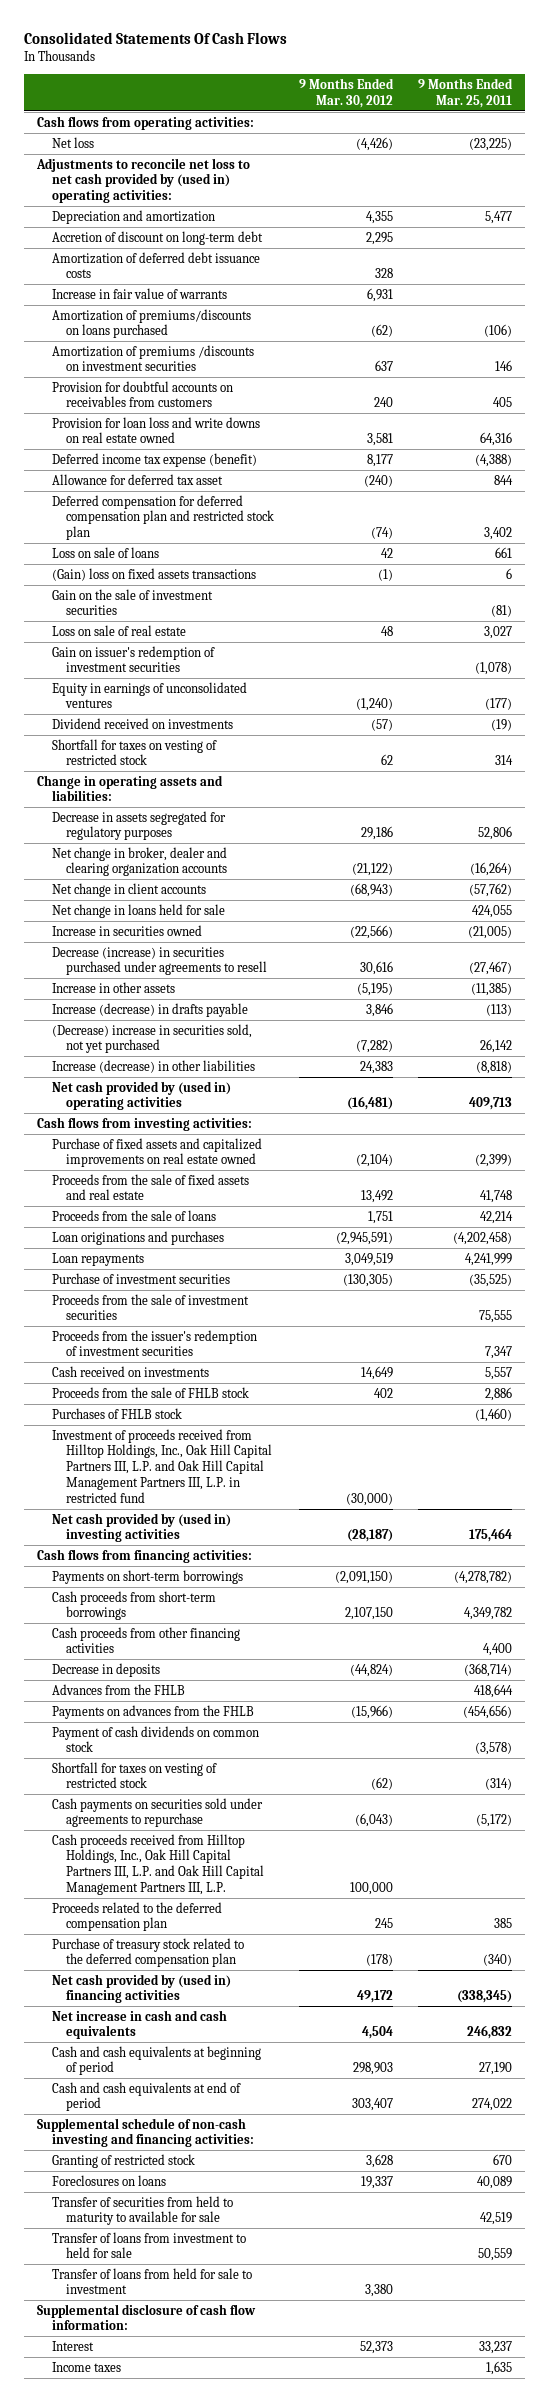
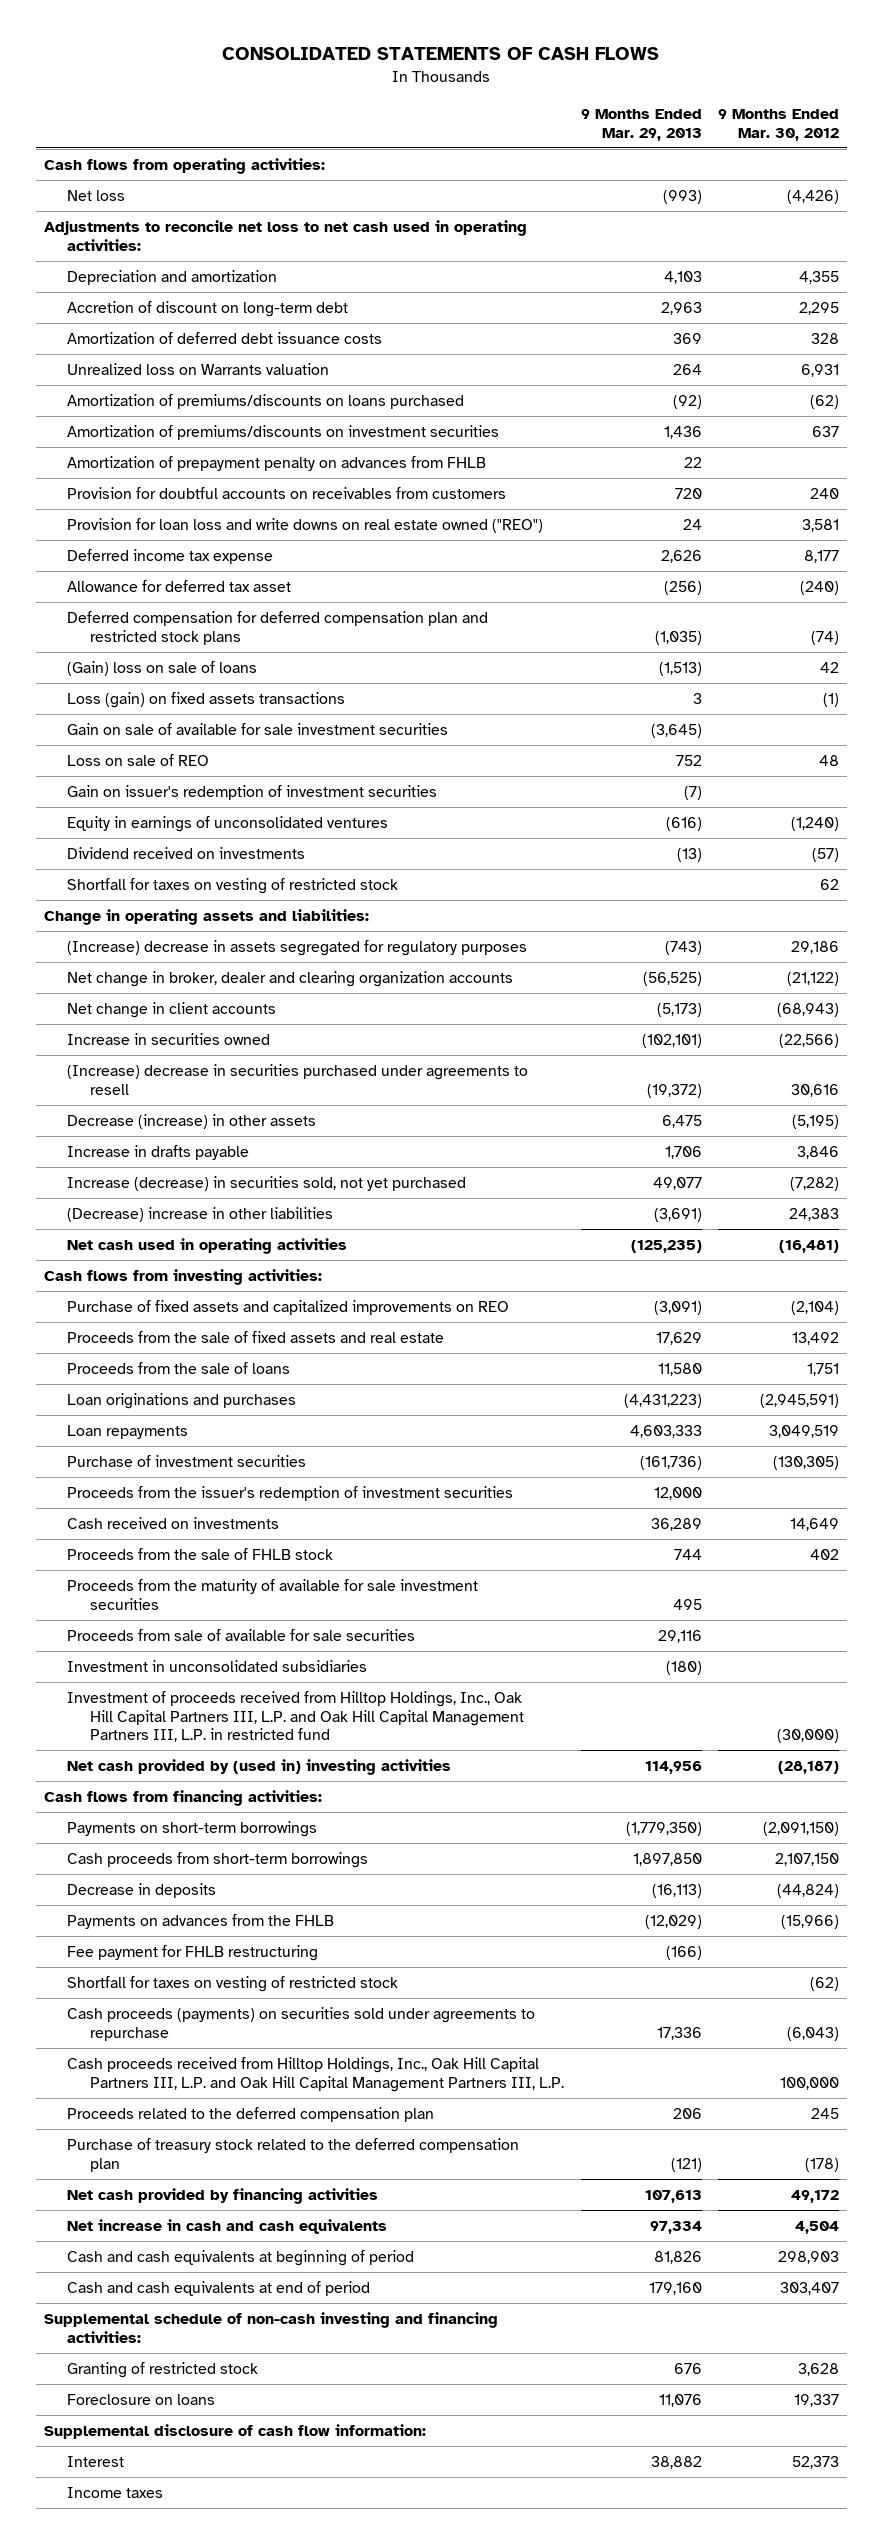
- Consolidated Statements Of Cash Flows
+ CONSOLIDATED STATEMENTS OF CASH FLOWS
- | 9 Months Ended Mar. 30, 2012 | 9 Months Ended Mar. 25, 2011
+ | 9 Months Ended Mar. 29, 2013 | 9 Months Ended Mar. 30, 2012
- Adjustments to reconcile net loss to net cash provided by (used in) operating activities:
+ Adjustments to reconcile net loss to net cash used in operating activities:
- Increase in fair value of warrants | 6,931 |
+ Unrealized loss on Warrants valuation | 264 | 6,931
- Amortization of premiums /discounts on investment securities | 637 | 146
+ Amortization of premiums/discounts on investment securities | 1,436 | 637
+ Amortization of prepayment penalty on advances from FHLB | 22 |
- Provision for loan loss and write downs on real estate owned | 3,581 | 64,316
- Deferred income tax expense (benefit) | 8,177 | (4,388)
+ Provision for loan loss and write downs on real estate owned ("REO") | 24 | 3,581
+ Deferred income tax expense | 2,626 | 8,177
- Deferred compensation for deferred compensation plan and restricted stock plan | (74) | 3,402
- Loss on sale of loans | 42 | 661
- (Gain) loss on fixed assets transactions | (1) | 6
- Gain on the sale of investment securities | | (81)
- Loss on sale of real estate | 48 | 3,027
+ Deferred compensation for deferred compensation plan and restricted stock plans | (1,035) | (74)
+ (Gain) loss on sale of loans | (1,513) | 42
+ Loss (gain) on fixed assets transactions | 3 | (1)
+ Gain on sale of available for sale investment securities | (3,645) |
+ Loss on sale of REO | 752 | 48
- Decrease in assets segregated for regulatory purposes | 29,186 | 52,806
+ (Increase) decrease in assets segregated for regulatory purposes | (743) | 29,186
- Net change in loans held for sale | | 424,055
- Decrease (increase) in securities purchased under agreements to resell | 30,616 | (27,467)
- Increase in other assets | (5,195) | (11,385)
- Increase (decrease) in drafts payable | 3,846 | (113)
- (Decrease) increase in securities sold, not yet purchased | (7,282) | 26,142
- Increase (decrease) in other liabilities | 24,383 | (8,818)
- Net cash provided by (used in) operating activities | (16,481) | 409,713
+ (Increase) decrease in securities purchased under agreements to resell | (19,372) | 30,616
+ Decrease (increase) in other assets | 6,475 | (5,195)
+ Increase in drafts payable | 1,706 | 3,846
+ Increase (decrease) in securities sold, not yet purchased | 49,077 | (7,282)
+ (Decrease) increase in other liabilities | (3,691) | 24,383
+ Net cash used in operating activities | (125,235) | (16,481)
- Purchase of fixed assets and capitalized improvements on real estate owned | (2,104) | (2,399)
+ Purchase of fixed assets and capitalized improvements on REO | (3,091) | (2,104)
- Proceeds from the sale of investment securities | | 75,555
- Purchases of FHLB stock | | (1,460)
+ Proceeds from the maturity of available for sale investment securities | 495 |
+ Proceeds from sale of available for sale securities | 29,116 |
+ Investment in unconsolidated subsidiaries | (180) |
- Cash proceeds from other financing activities | | 4,400
- Advances from the FHLB | | 418,644
- Payment of cash dividends on common stock | | (3,578)
+ Fee payment for FHLB restructuring | (166) |
- Cash payments on securities sold under agreements to repurchase | (6,043) | (5,172)
+ Cash proceeds (payments) on securities sold under agreements to repurchase | 17,336 | (6,043)
- Net cash provided by (used in) financing activities | 49,172 | (338,345)
+ Net cash provided by financing activities | 107,613 | 49,172
- Foreclosures on loans | 19,337 | 40,089
- Transfer of securities from held to maturity to available for sale | | 42,519
- Transfer of loans from investment to held for sale | | 50,559
- Transfer of loans from held for sale to investment | 3,380 |
+ Foreclosure on loans | 11,076 | 19,337

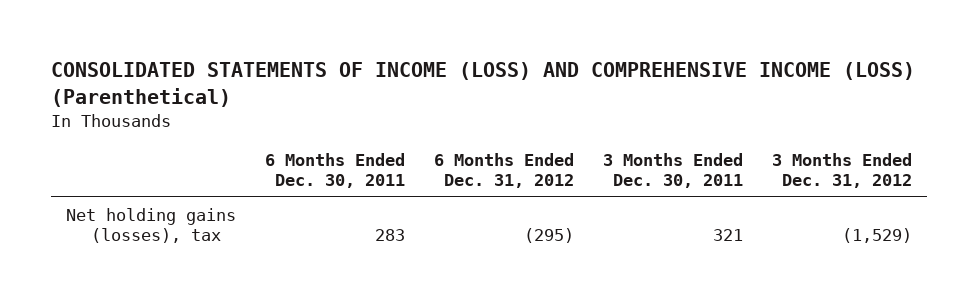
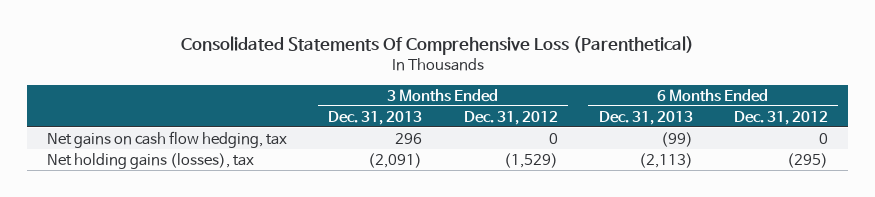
- CONSOLIDATED STATEMENTS OF INCOME (LOSS) AND COMPREHENSIVE INCOME (LOSS) (Parenthetical)
+ Consolidated Statements Of Comprehensive Loss (Parenthetical)
- | 6 Months Ended Dec. 30, 2011 | 6 Months Ended Dec. 31, 2012 | 3 Months Ended Dec. 30, 2011 | 3 Months Ended Dec. 31, 2012
+ | 3 Months Ended Dec. 31, 2013 | 3 Months Ended Dec. 31, 2012 | 6 Months Ended Dec. 31, 2013 | 6 Months Ended Dec. 31, 2012
+ Net gains on cash flow hedging, tax | 296 | 0 | (99) | 0

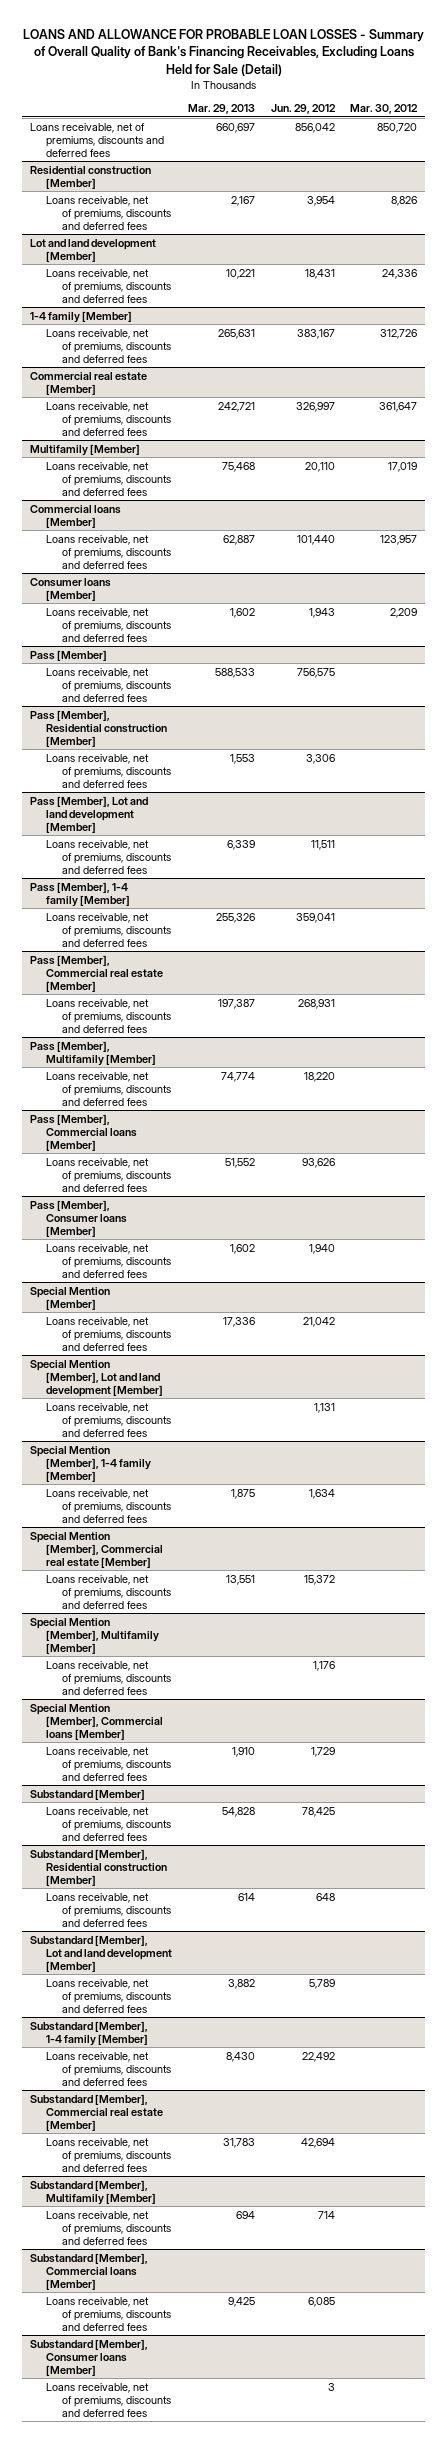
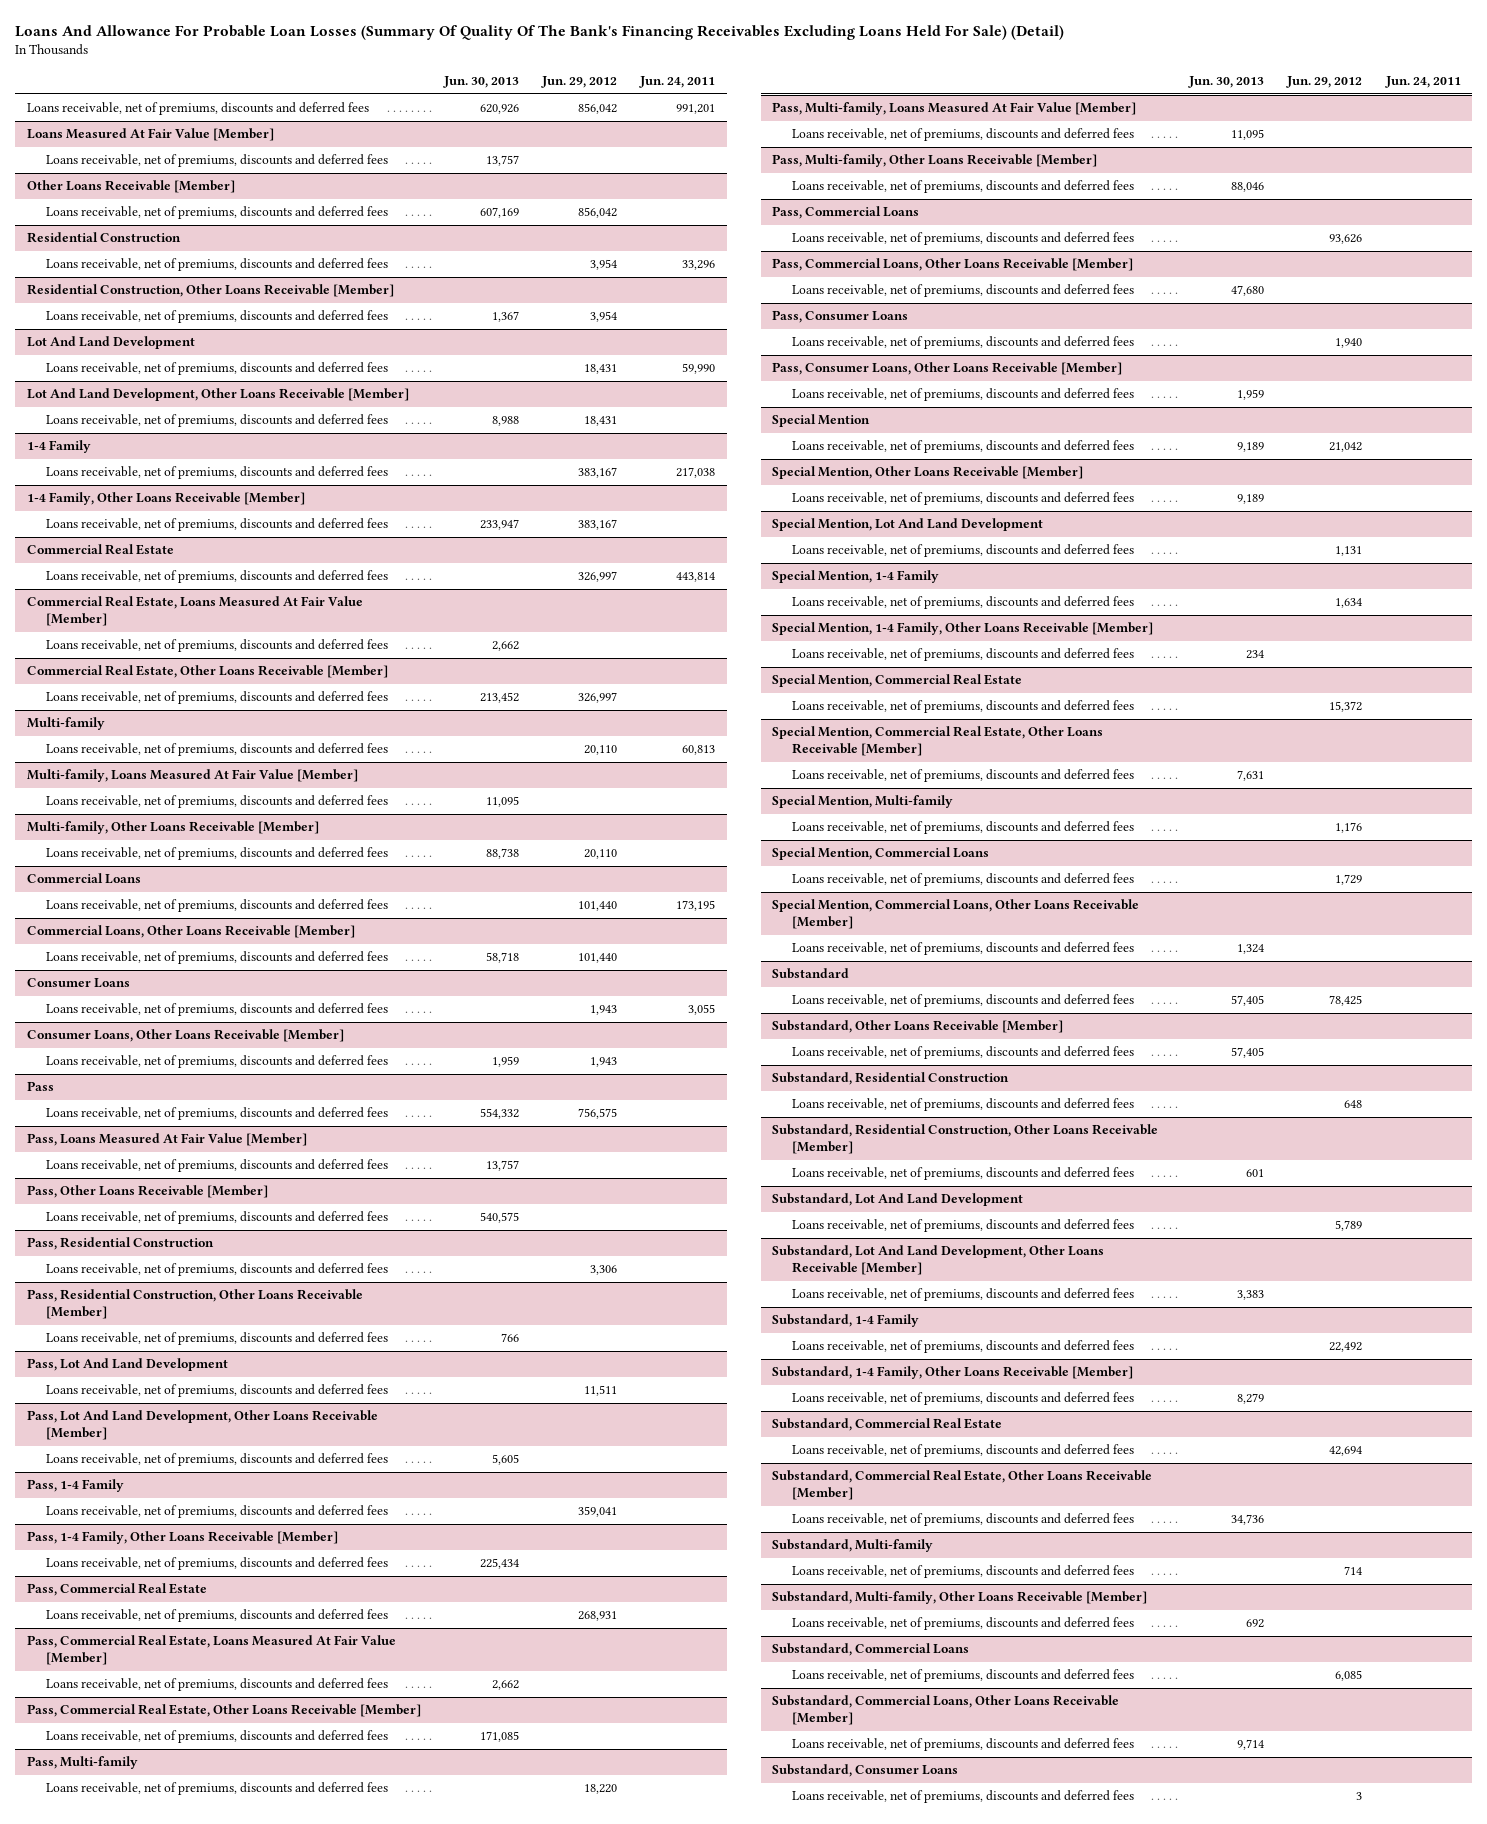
- LOANS AND ALLOWANCE FOR PROBABLE LOAN LOSSES - Summary of Overall Quality of Bank's Financing Receivables, Excluding Loans Held for Sale (Detail)
+ Loans And Allowance For Probable Loan Losses (Summary Of Quality Of The Bank's Financing Receivables Excluding Loans Held For Sale) (Detail)
- | Mar. 29, 2013 | Jun. 29, 2012 | Mar. 30, 2012
+ | Jun. 30, 2013 | Jun. 29, 2012 | Jun. 24, 2011
- Residential construction [Member]
+ Loans Measured At Fair Value [Member]
+ Loans receivable, net of premiums, discounts and deferred fees | 13,757 | |
+ Other Loans Receivable [Member]
+ Loans receivable, net of premiums, discounts and deferred fees | 607,169 | 856,042 |
+ Residential Construction
- Lot and land development [Member]
+ Residential Construction, Other Loans Receivable [Member]
+ Loans receivable, net of premiums, discounts and deferred fees | 1,367 | 3,954 |
+ Lot And Land Development
- 1-4 family [Member]
+ Lot And Land Development, Other Loans Receivable [Member]
+ Loans receivable, net of premiums, discounts and deferred fees | 8,988 | 18,431 |
+ 1-4 Family
- Commercial real estate [Member]
+ 1-4 Family, Other Loans Receivable [Member]
+ Loans receivable, net of premiums, discounts and deferred fees | 233,947 | 383,167 |
+ Commercial Real Estate
- Multifamily [Member]
+ Commercial Real Estate, Loans Measured At Fair Value [Member]
+ Loans receivable, net of premiums, discounts and deferred fees | 2,662 | |
+ Commercial Real Estate, Other Loans Receivable [Member]
+ Loans receivable, net of premiums, discounts and deferred fees | 213,452 | 326,997 |
+ Multi-family
- Commercial loans [Member]
+ Multi-family, Loans Measured At Fair Value [Member]
+ Loans receivable, net of premiums, discounts and deferred fees | 11,095 | |
+ Multi-family, Other Loans Receivable [Member]
+ Loans receivable, net of premiums, discounts and deferred fees | 88,738 | 20,110 |
+ Commercial Loans
- Consumer loans [Member]
+ Commercial Loans, Other Loans Receivable [Member]
+ Loans receivable, net of premiums, discounts and deferred fees | 58,718 | 101,440 |
+ Consumer Loans
- Pass [Member]
+ Consumer Loans, Other Loans Receivable [Member]
+ Loans receivable, net of premiums, discounts and deferred fees | 1,959 | 1,943 |
+ Pass
- Pass [Member], Residential construction [Member]
+ Pass, Loans Measured At Fair Value [Member]
+ Loans receivable, net of premiums, discounts and deferred fees | 13,757 | |
+ Pass, Other Loans Receivable [Member]
+ Loans receivable, net of premiums, discounts and deferred fees | 540,575 | |
+ Pass, Residential Construction
- Pass [Member], Lot and land development [Member]
+ Pass, Residential Construction, Other Loans Receivable [Member]
+ Loans receivable, net of premiums, discounts and deferred fees | 766 | |
+ Pass, Lot And Land Development
- Pass [Member], 1-4 family [Member]
+ Pass, Lot And Land Development, Other Loans Receivable [Member]
+ Loans receivable, net of premiums, discounts and deferred fees | 5,605 | |
+ Pass, 1-4 Family
- Pass [Member], Commercial real estate [Member]
+ Pass, 1-4 Family, Other Loans Receivable [Member]
+ Loans receivable, net of premiums, discounts and deferred fees | 225,434 | |
+ Pass, Commercial Real Estate
- Pass [Member], Multifamily [Member]
+ Pass, Commercial Real Estate, Loans Measured At Fair Value [Member]
+ Loans receivable, net of premiums, discounts and deferred fees | 2,662 | |
+ Pass, Commercial Real Estate, Other Loans Receivable [Member]
+ Loans receivable, net of premiums, discounts and deferred fees | 171,085 | |
+ Pass, Multi-family
- Pass [Member], Commercial loans [Member]
+ Pass, Multi-family, Loans Measured At Fair Value [Member]
+ Loans receivable, net of premiums, discounts and deferred fees | 11,095 | |
+ Pass, Multi-family, Other Loans Receivable [Member]
+ Loans receivable, net of premiums, discounts and deferred fees | 88,046 | |
+ Pass, Commercial Loans
- Pass [Member], Consumer loans [Member]
+ Pass, Commercial Loans, Other Loans Receivable [Member]
+ Loans receivable, net of premiums, discounts and deferred fees | 47,680 | |
+ Pass, Consumer Loans
- Special Mention [Member]
+ Pass, Consumer Loans, Other Loans Receivable [Member]
+ Loans receivable, net of premiums, discounts and deferred fees | 1,959 | |
+ Special Mention
- Special Mention [Member], Lot and land development [Member]
+ Special Mention, Other Loans Receivable [Member]
+ Loans receivable, net of premiums, discounts and deferred fees | 9,189 | |
+ Special Mention, Lot And Land Development
- Special Mention [Member], 1-4 family [Member]
+ Special Mention, 1-4 Family
- Special Mention [Member], Commercial real estate [Member]
+ Special Mention, 1-4 Family, Other Loans Receivable [Member]
+ Loans receivable, net of premiums, discounts and deferred fees | 234 | |
+ Special Mention, Commercial Real Estate
- Special Mention [Member], Multifamily [Member]
+ Special Mention, Commercial Real Estate, Other Loans Receivable [Member]
+ Loans receivable, net of premiums, discounts and deferred fees | 7,631 | |
+ Special Mention, Multi-family
- Special Mention [Member], Commercial loans [Member]
+ Special Mention, Commercial Loans
- Substandard [Member]
+ Special Mention, Commercial Loans, Other Loans Receivable [Member]
+ Loans receivable, net of premiums, discounts and deferred fees | 1,324 | |
+ Substandard
- Substandard [Member], Residential construction [Member]
+ Substandard, Other Loans Receivable [Member]
+ Loans receivable, net of premiums, discounts and deferred fees | 57,405 | |
+ Substandard, Residential Construction
- Substandard [Member], Lot and land development [Member]
+ Substandard, Residential Construction, Other Loans Receivable [Member]
+ Loans receivable, net of premiums, discounts and deferred fees | 601 | |
+ Substandard, Lot And Land Development
- Substandard [Member], 1-4 family [Member]
+ Substandard, Lot And Land Development, Other Loans Receivable [Member]
+ Loans receivable, net of premiums, discounts and deferred fees | 3,383 | |
+ Substandard, 1-4 Family
- Substandard [Member], Commercial real estate [Member]
+ Substandard, 1-4 Family, Other Loans Receivable [Member]
+ Loans receivable, net of premiums, discounts and deferred fees | 8,279 | |
+ Substandard, Commercial Real Estate
- Substandard [Member], Multifamily [Member]
+ Substandard, Commercial Real Estate, Other Loans Receivable [Member]
+ Loans receivable, net of premiums, discounts and deferred fees | 34,736 | |
+ Substandard, Multi-family
- Substandard [Member], Commercial loans [Member]
+ Substandard, Multi-family, Other Loans Receivable [Member]
+ Loans receivable, net of premiums, discounts and deferred fees | 692 | |
+ Substandard, Commercial Loans
- Substandard [Member], Consumer loans [Member]
+ Substandard, Commercial Loans, Other Loans Receivable [Member]
+ Loans receivable, net of premiums, discounts and deferred fees | 9,714 | |
+ Substandard, Consumer Loans

